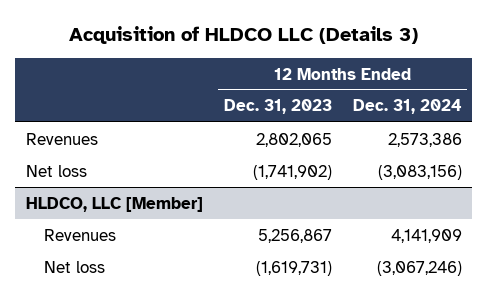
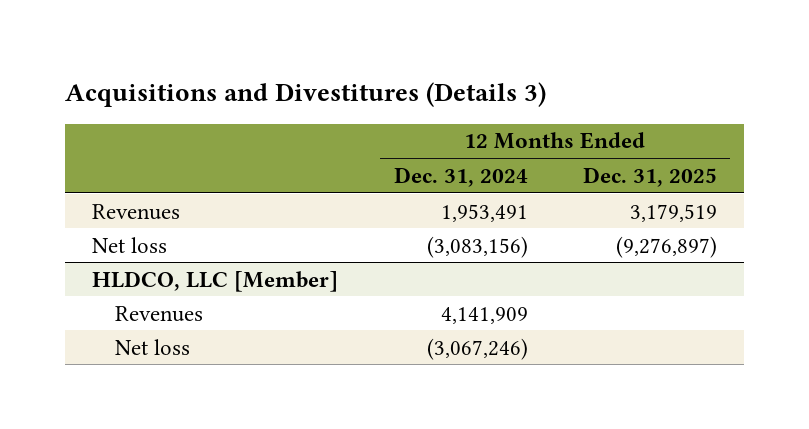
- Acquisition of HLDCO LLC (Details 3)
+ Acquisitions and Divestitures (Details 3)
- | 12 Months Ended Dec. 31, 2023 | 12 Months Ended Dec. 31, 2024
+ | 12 Months Ended Dec. 31, 2024 | 12 Months Ended Dec. 31, 2025
- Revenues | 2,802,065 | 2,573,386
+ Revenues | 1,953,491 | 3,179,519

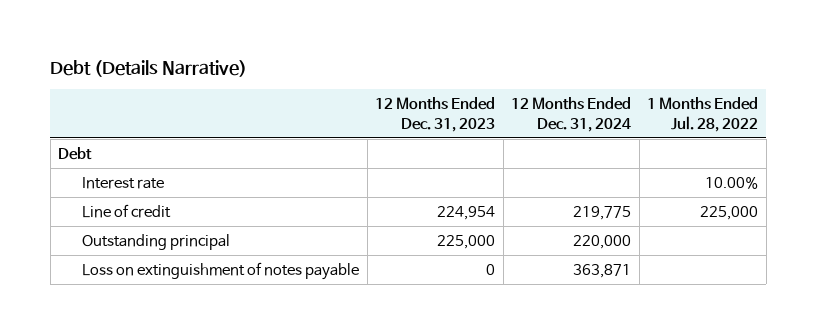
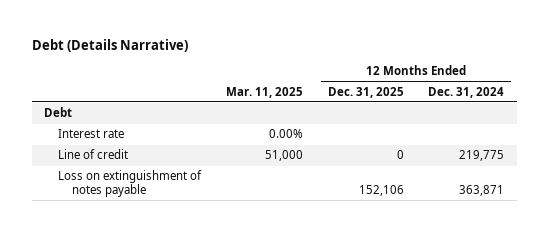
- | 12 Months Ended Dec. 31, 2023 | 12 Months Ended Dec. 31, 2024 | 1 Months Ended Jul. 28, 2022
+ | Mar. 11, 2025 | 12 Months Ended Dec. 31, 2025 | 12 Months Ended Dec. 31, 2024
- Outstanding principal | 225,000 | 220,000 |

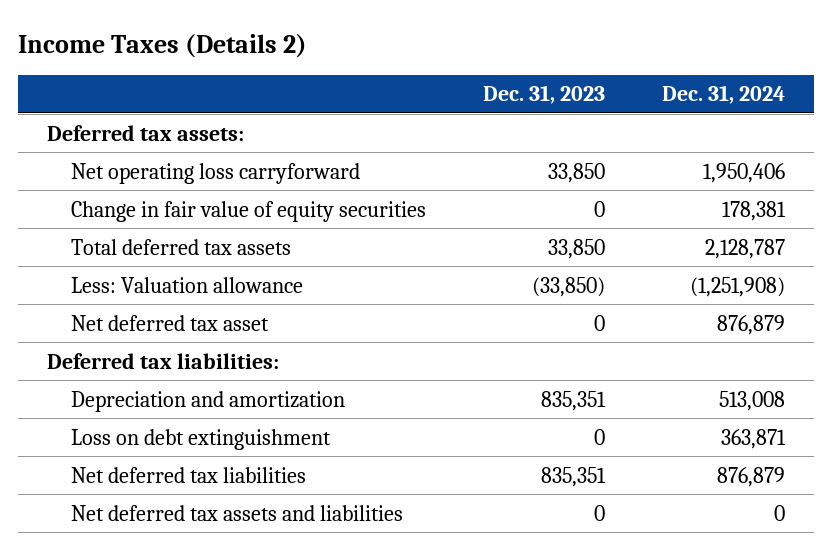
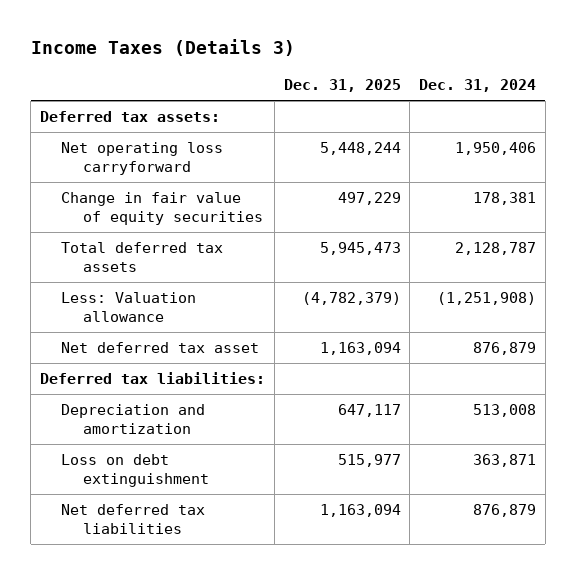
- Income Taxes (Details 2)
+ Income Taxes (Details 3)
- | Dec. 31, 2023 | Dec. 31, 2024
+ | Dec. 31, 2025 | Dec. 31, 2024
- Net deferred tax assets and liabilities | 0 | 0

